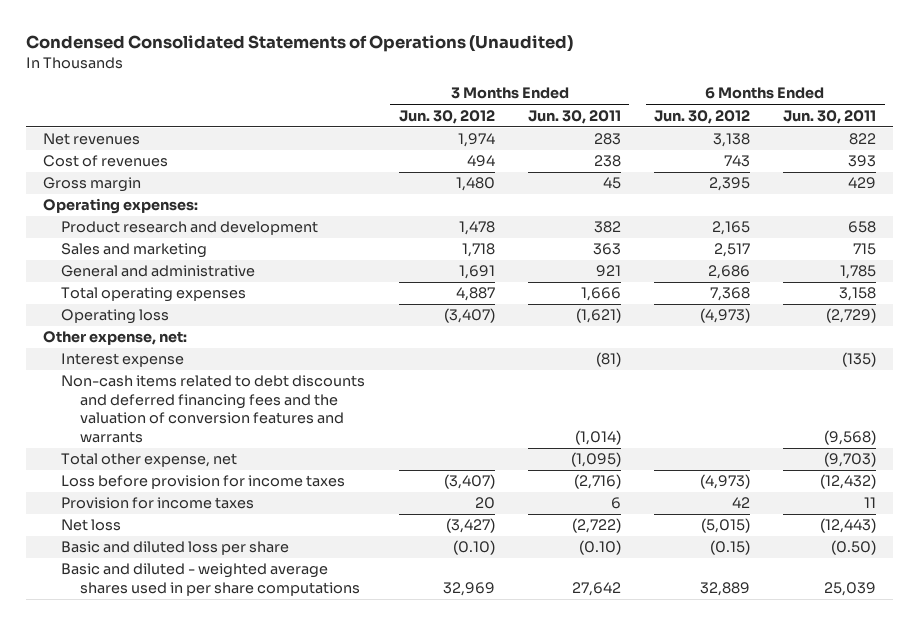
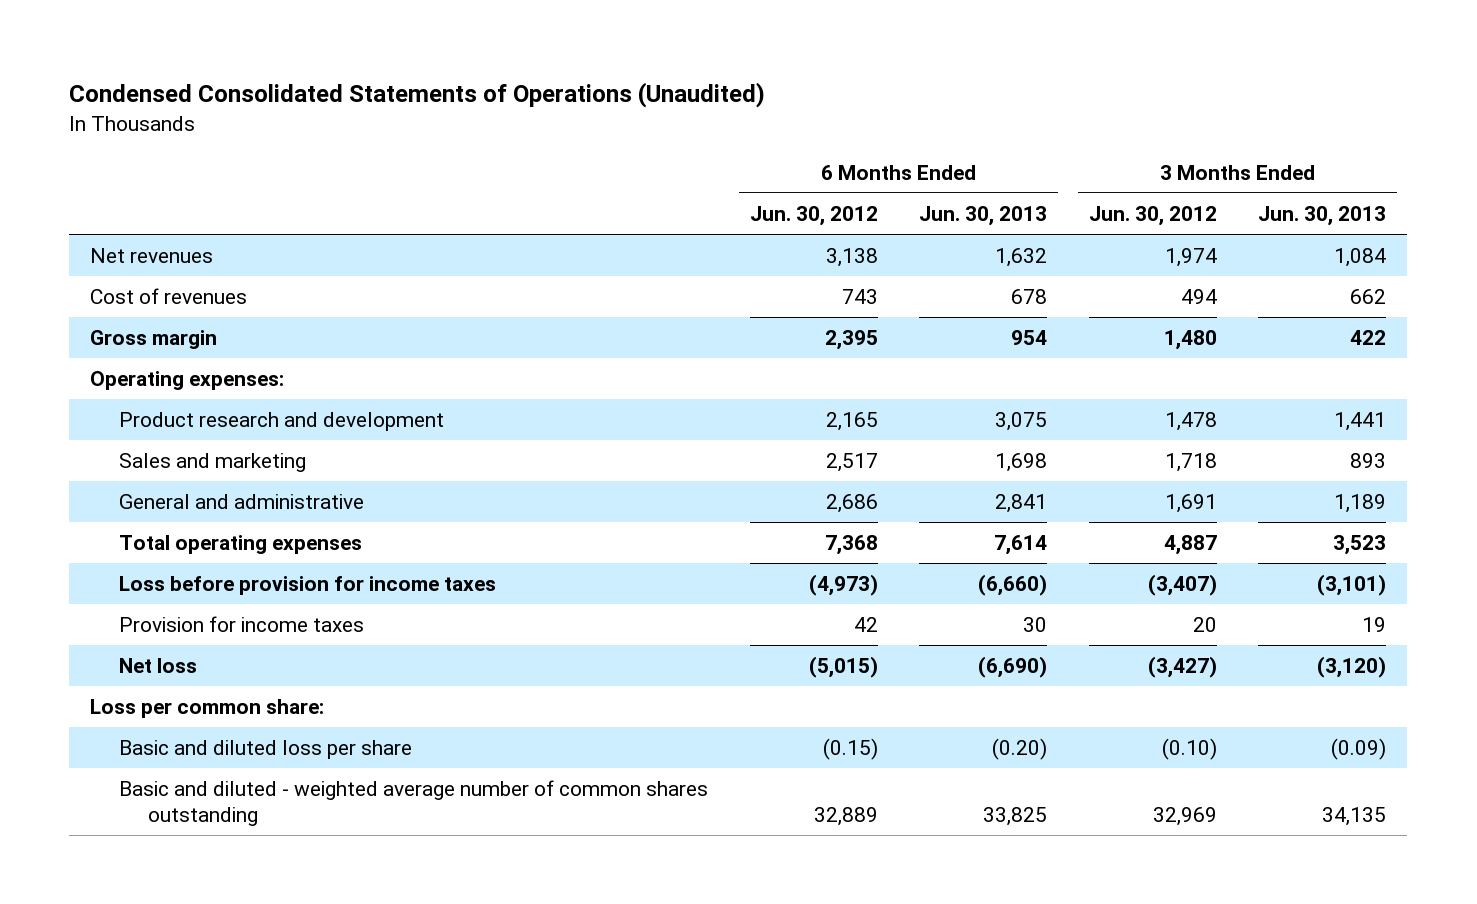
- | 3 Months Ended Jun. 30, 2012 | 3 Months Ended Jun. 30, 2011 | 6 Months Ended Jun. 30, 2012 | 6 Months Ended Jun. 30, 2011
+ | 6 Months Ended Jun. 30, 2012 | 6 Months Ended Jun. 30, 2013 | 3 Months Ended Jun. 30, 2012 | 3 Months Ended Jun. 30, 2013
- Operating loss | (3,407) | (1,621) | (4,973) | (2,729)
- Other expense, net:
- Interest expense | | (81) | | (135)
- Non-cash items related to debt discounts and deferred financing fees and the valuation of conversion features and warrants | | (1,014) | | (9,568)
- Total other expense, net | | (1,095) | | (9,703)
+ Loss per common share:
- Basic and diluted - weighted average shares used in per share computations | 32,969 | 27,642 | 32,889 | 25,039
+ Basic and diluted - weighted average number of common shares outstanding | 32,889 | 33,825 | 32,969 | 34,135

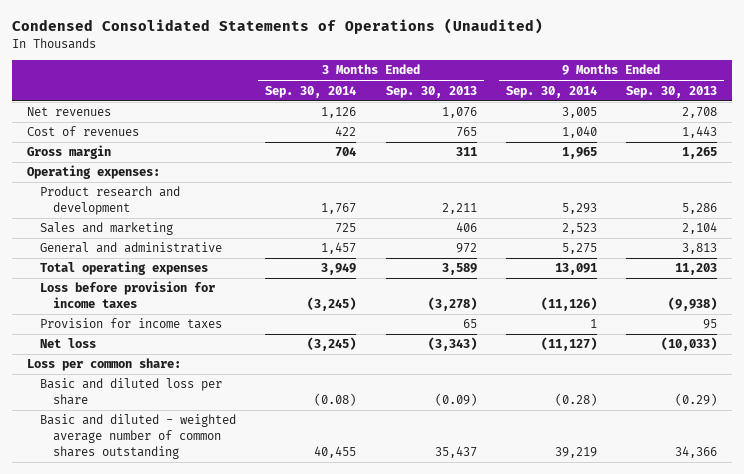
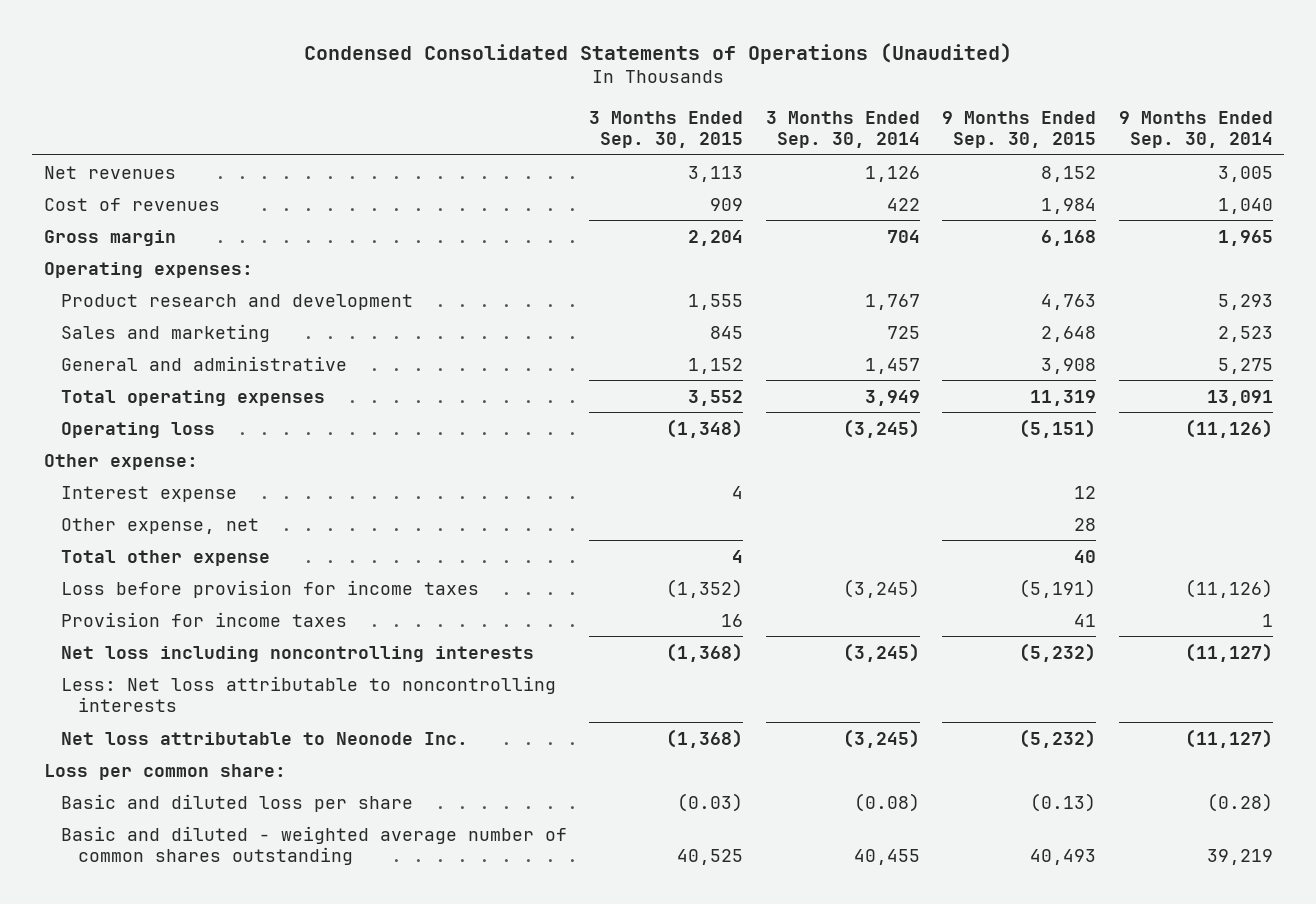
- | 3 Months Ended Sep. 30, 2014 | 3 Months Ended Sep. 30, 2013 | 9 Months Ended Sep. 30, 2014 | 9 Months Ended Sep. 30, 2013
+ | 3 Months Ended Sep. 30, 2015 | 3 Months Ended Sep. 30, 2014 | 9 Months Ended Sep. 30, 2015 | 9 Months Ended Sep. 30, 2014
+ Operating loss | (1,348) | (3,245) | (5,151) | (11,126)
+ Other expense:
+ Interest expense | 4 | | 12 |
+ Other expense, net | | | 28 |
+ Total other expense | 4 | | 40 |
- Net loss | (3,245) | (3,343) | (11,127) | (10,033)
+ Net loss including noncontrolling interests | (1,368) | (3,245) | (5,232) | (11,127)
+ Less: Net loss attributable to noncontrolling interests
+ Net loss attributable to Neonode Inc. | (1,368) | (3,245) | (5,232) | (11,127)

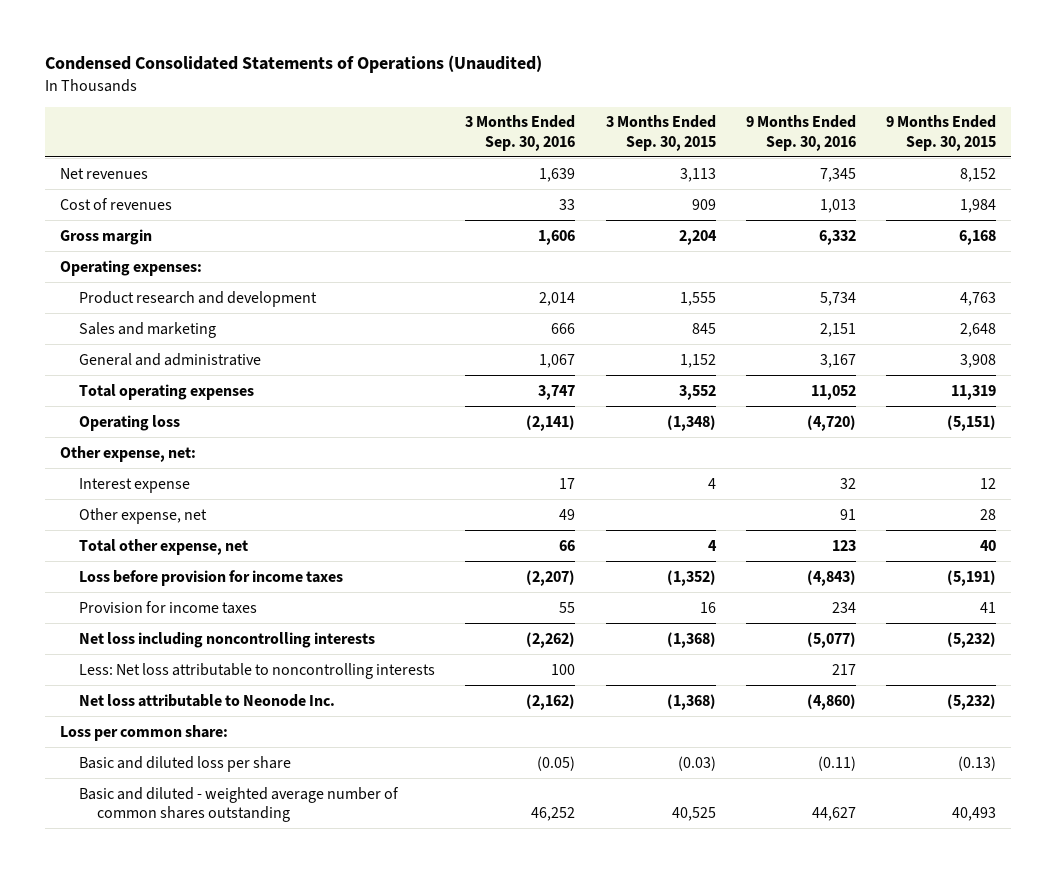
- | 3 Months Ended Sep. 30, 2015 | 3 Months Ended Sep. 30, 2014 | 9 Months Ended Sep. 30, 2015 | 9 Months Ended Sep. 30, 2014
+ | 3 Months Ended Sep. 30, 2016 | 3 Months Ended Sep. 30, 2015 | 9 Months Ended Sep. 30, 2016 | 9 Months Ended Sep. 30, 2015
- Other expense:
+ Other expense, net:
- Total other expense | 4 | | 40 |
+ Total other expense, net | 66 | 4 | 123 | 40

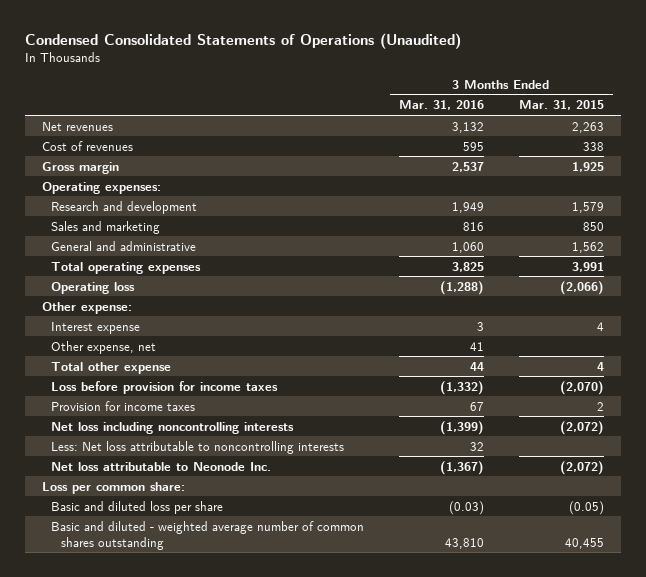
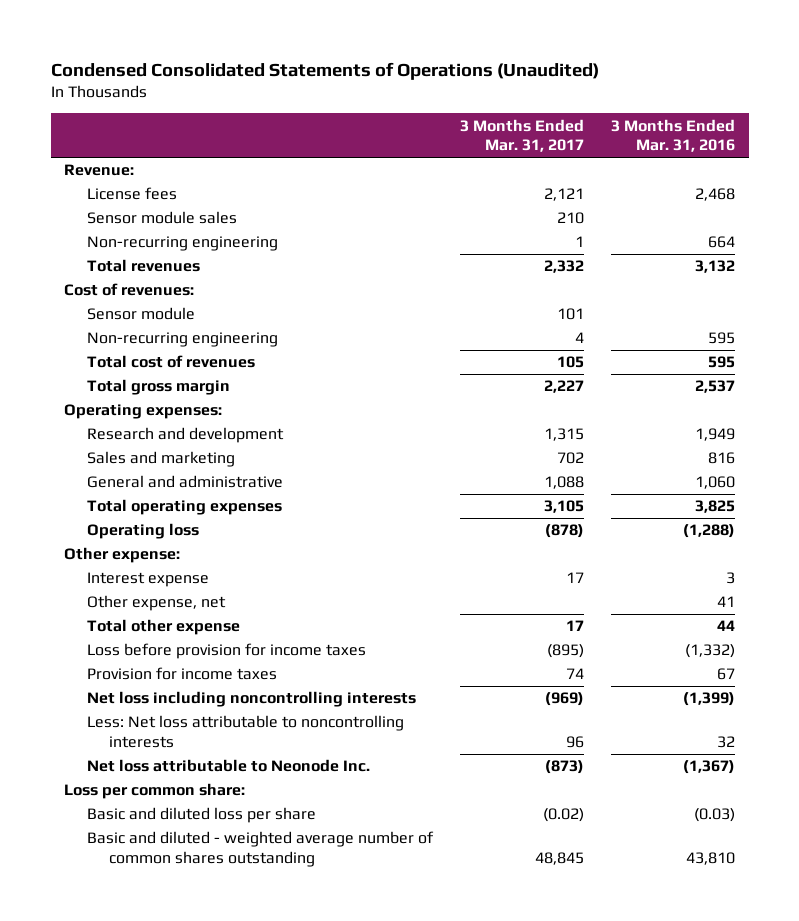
- | 3 Months Ended Mar. 31, 2016 | 3 Months Ended Mar. 31, 2015
+ | 3 Months Ended Mar. 31, 2017 | 3 Months Ended Mar. 31, 2016
- Net revenues | 3,132 | 2,263
- Cost of revenues | 595 | 338
- Gross margin | 2,537 | 1,925
+ Revenue:
+ License fees | 2,121 | 2,468
+ Sensor module sales | 210 |
+ Non-recurring engineering | 1 | 664
+ Total revenues | 2,332 | 3,132
+ Cost of revenues:
+ Sensor module | 101 |
+ Non-recurring engineering | 4 | 595
+ Total cost of revenues | 105 | 595
+ Total gross margin | 2,227 | 2,537

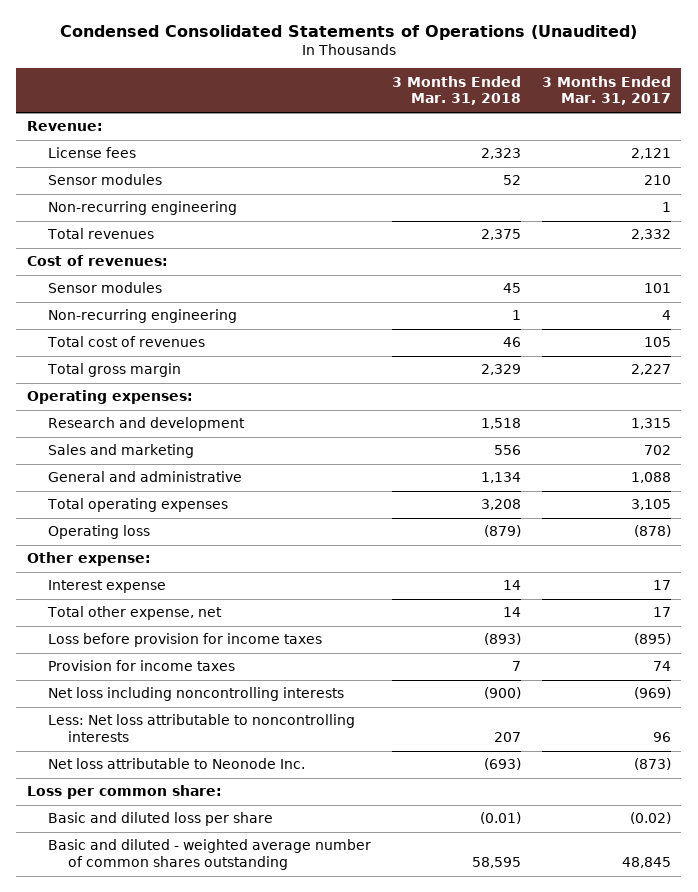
- | 3 Months Ended Mar. 31, 2017 | 3 Months Ended Mar. 31, 2016
+ | 3 Months Ended Mar. 31, 2018 | 3 Months Ended Mar. 31, 2017
- Sensor module sales | 210 |
+ Sensor modules | 52 | 210
- Sensor module | 101 |
+ Sensor modules | 45 | 101
- Other expense, net | | 41
- Total other expense | 17 | 44
+ Total other expense, net | 14 | 17

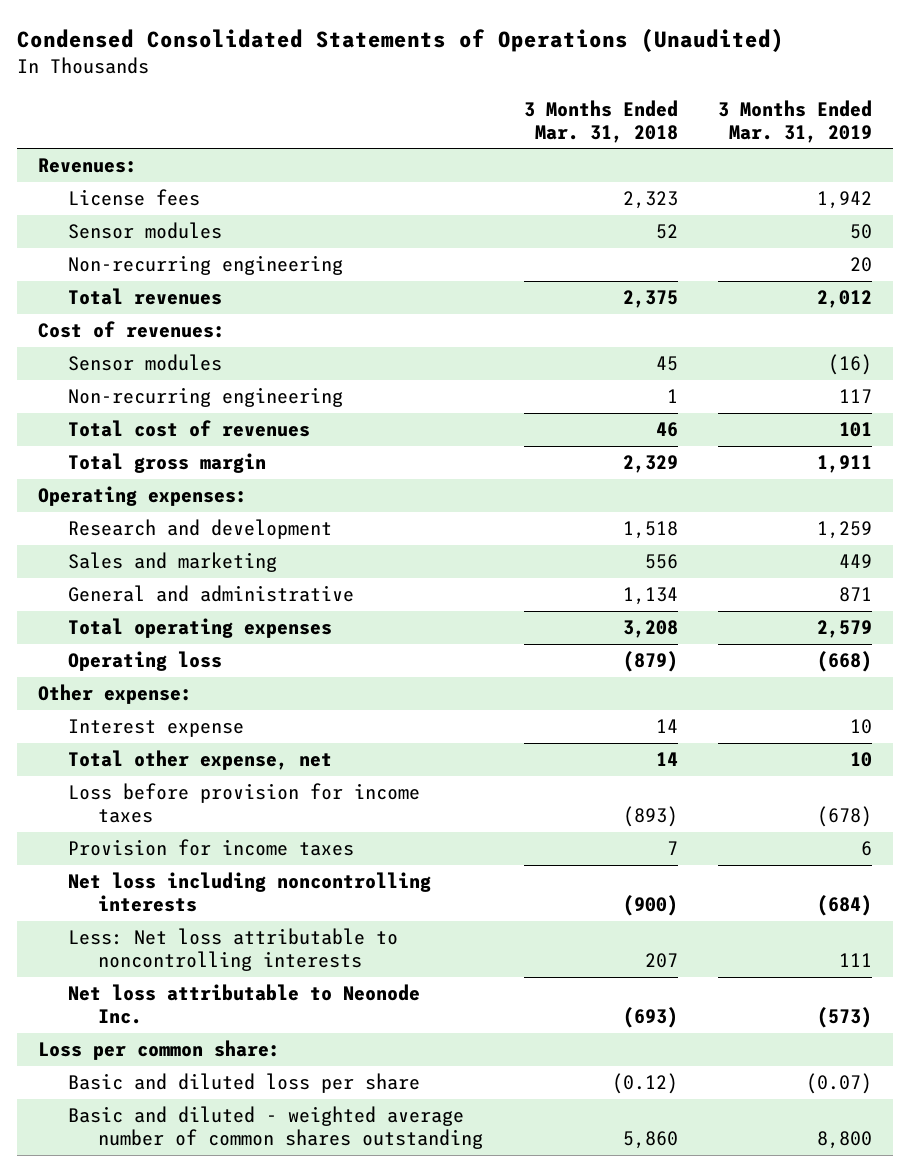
- | 3 Months Ended Mar. 31, 2018 | 3 Months Ended Mar. 31, 2017
+ | 3 Months Ended Mar. 31, 2018 | 3 Months Ended Mar. 31, 2019
- Revenue:
+ Revenues:
- Basic and diluted loss per share | (0.01) | (0.02)
- Basic and diluted - weighted average number of common shares outstanding | 58,595 | 48,845
+ Basic and diluted loss per share | (0.12) | (0.07)
+ Basic and diluted - weighted average number of common shares outstanding | 5,860 | 8,800

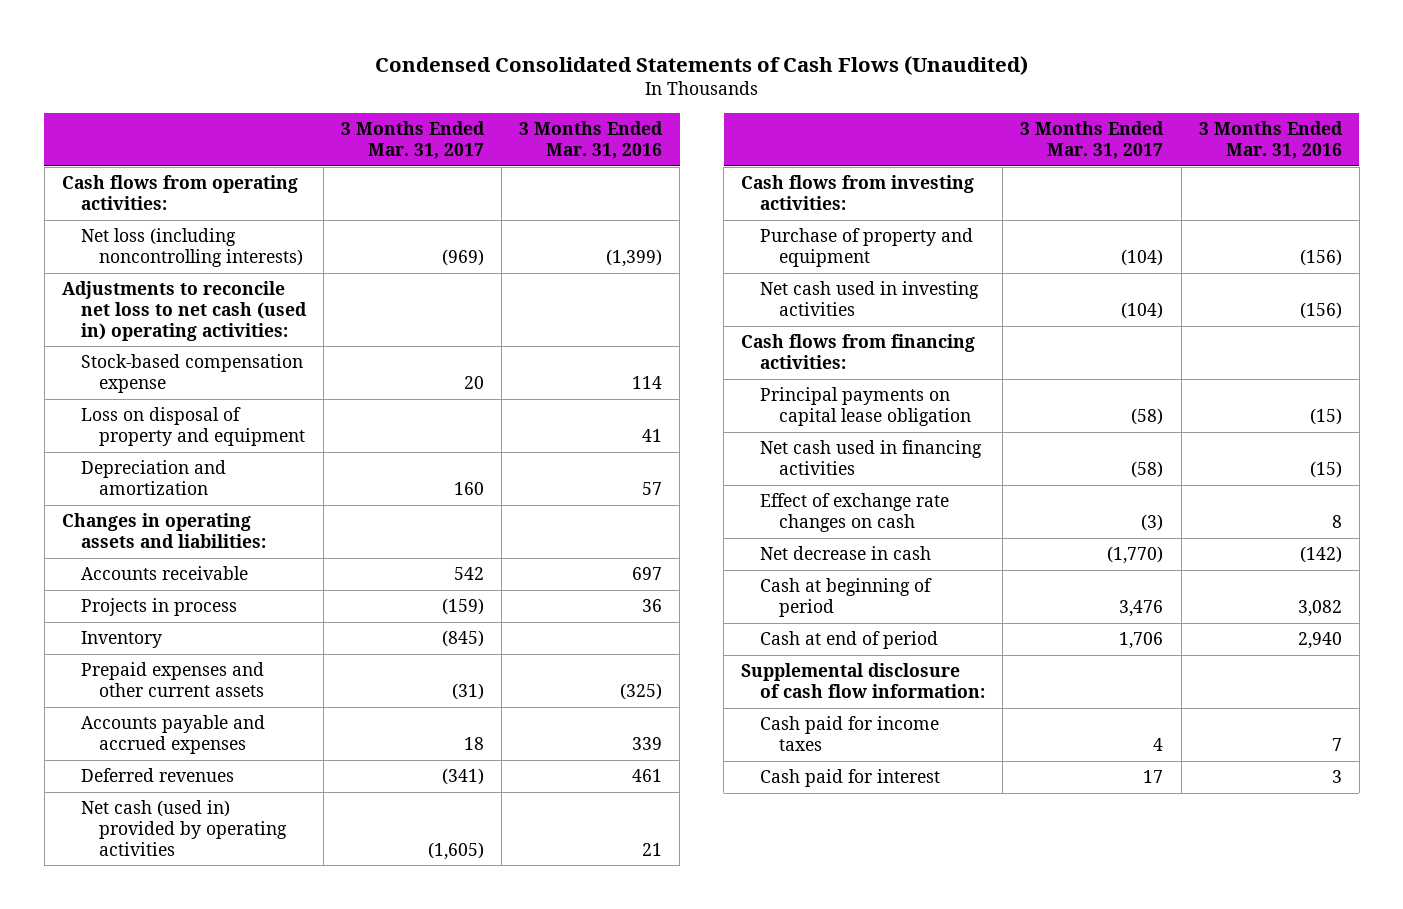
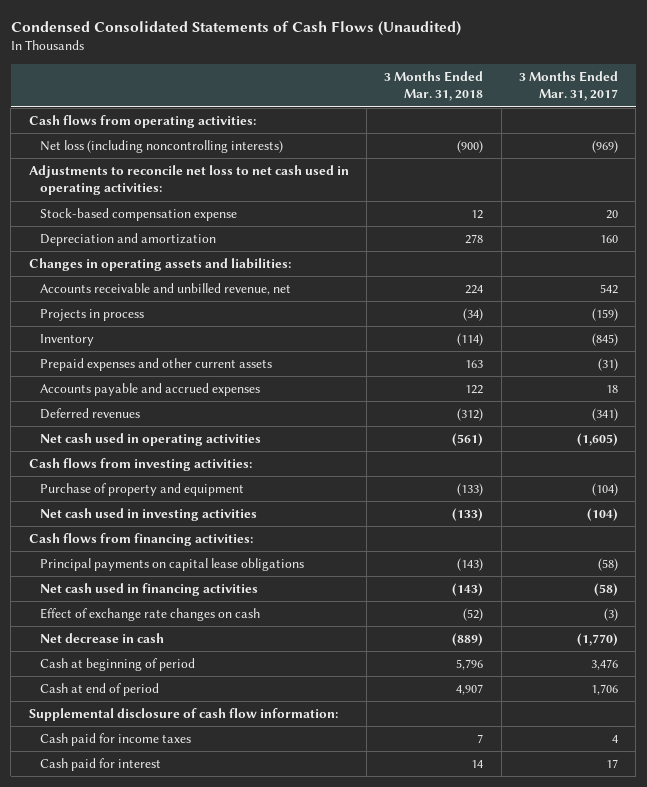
- | 3 Months Ended Mar. 31, 2017 | 3 Months Ended Mar. 31, 2016
+ | 3 Months Ended Mar. 31, 2018 | 3 Months Ended Mar. 31, 2017
- Adjustments to reconcile net loss to net cash (used in) operating activities:
+ Adjustments to reconcile net loss to net cash used in operating activities:
- Loss on disposal of property and equipment | | 41
- Accounts receivable | 542 | 697
+ Accounts receivable and unbilled revenue, net | 224 | 542
- Net cash (used in) provided by operating activities | (1,605) | 21
+ Net cash used in operating activities | (561) | (1,605)
- Principal payments on capital lease obligation | (58) | (15)
+ Principal payments on capital lease obligations | (143) | (58)

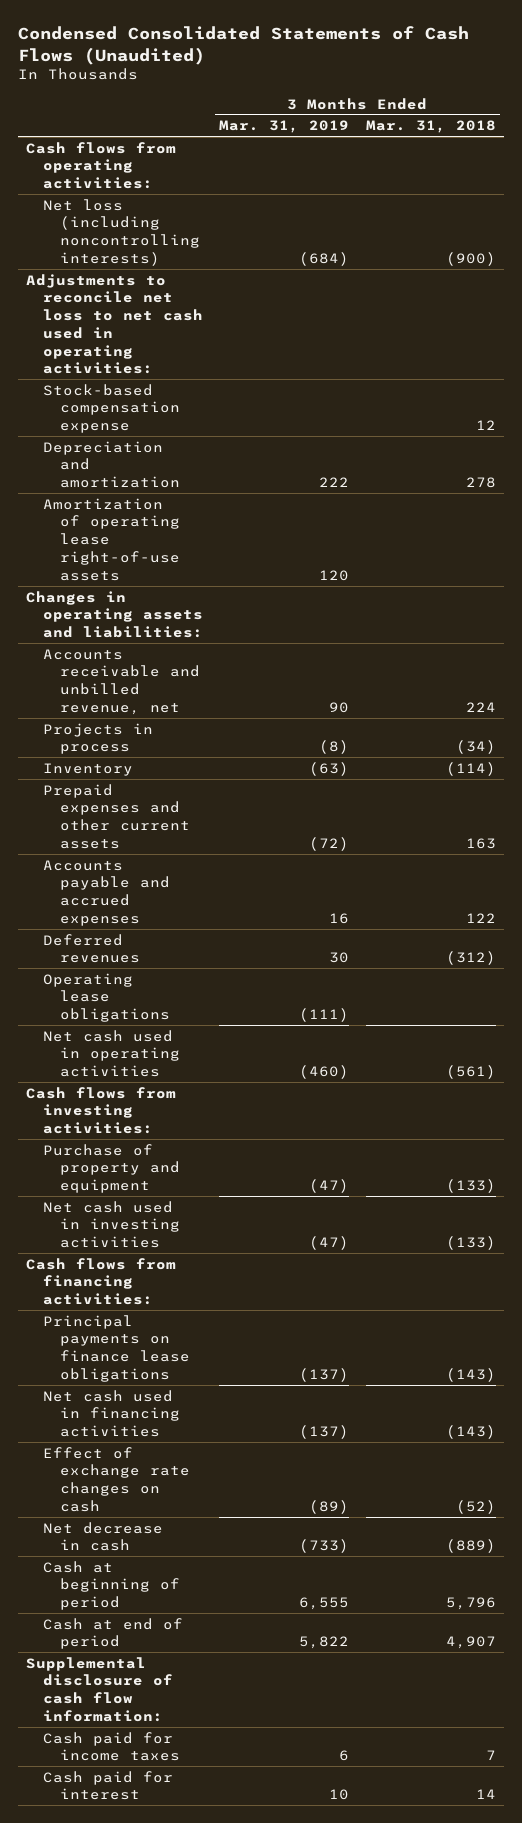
- | 3 Months Ended Mar. 31, 2018 | 3 Months Ended Mar. 31, 2017
+ | 3 Months Ended Mar. 31, 2019 | 3 Months Ended Mar. 31, 2018
+ Amortization of operating lease right-of-use assets | 120 |
+ Operating lease obligations | (111) |
- Principal payments on capital lease obligations | (143) | (58)
+ Principal payments on finance lease obligations | (137) | (143)

